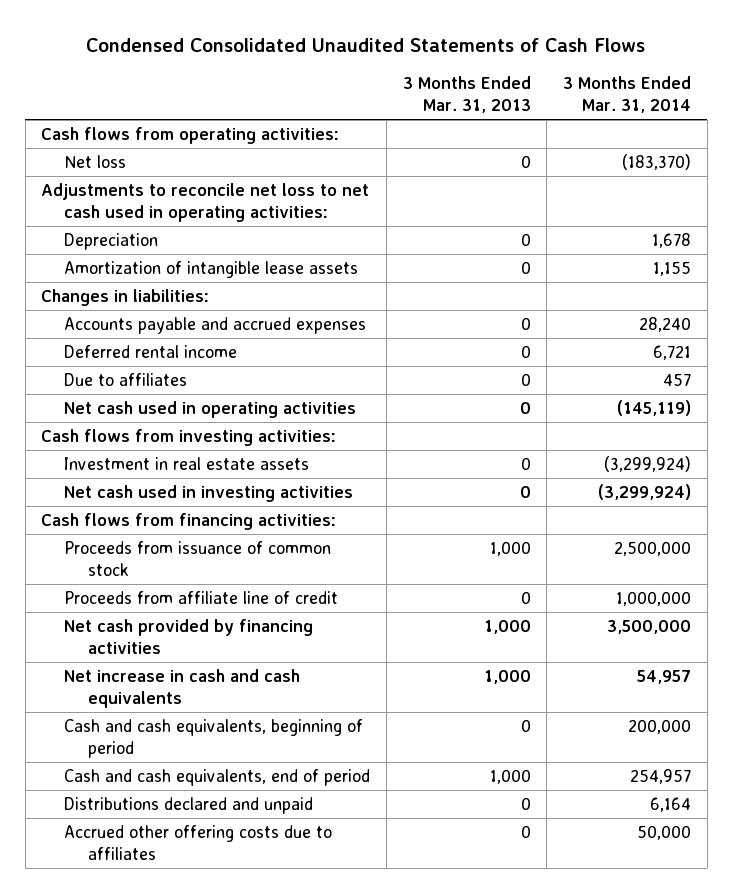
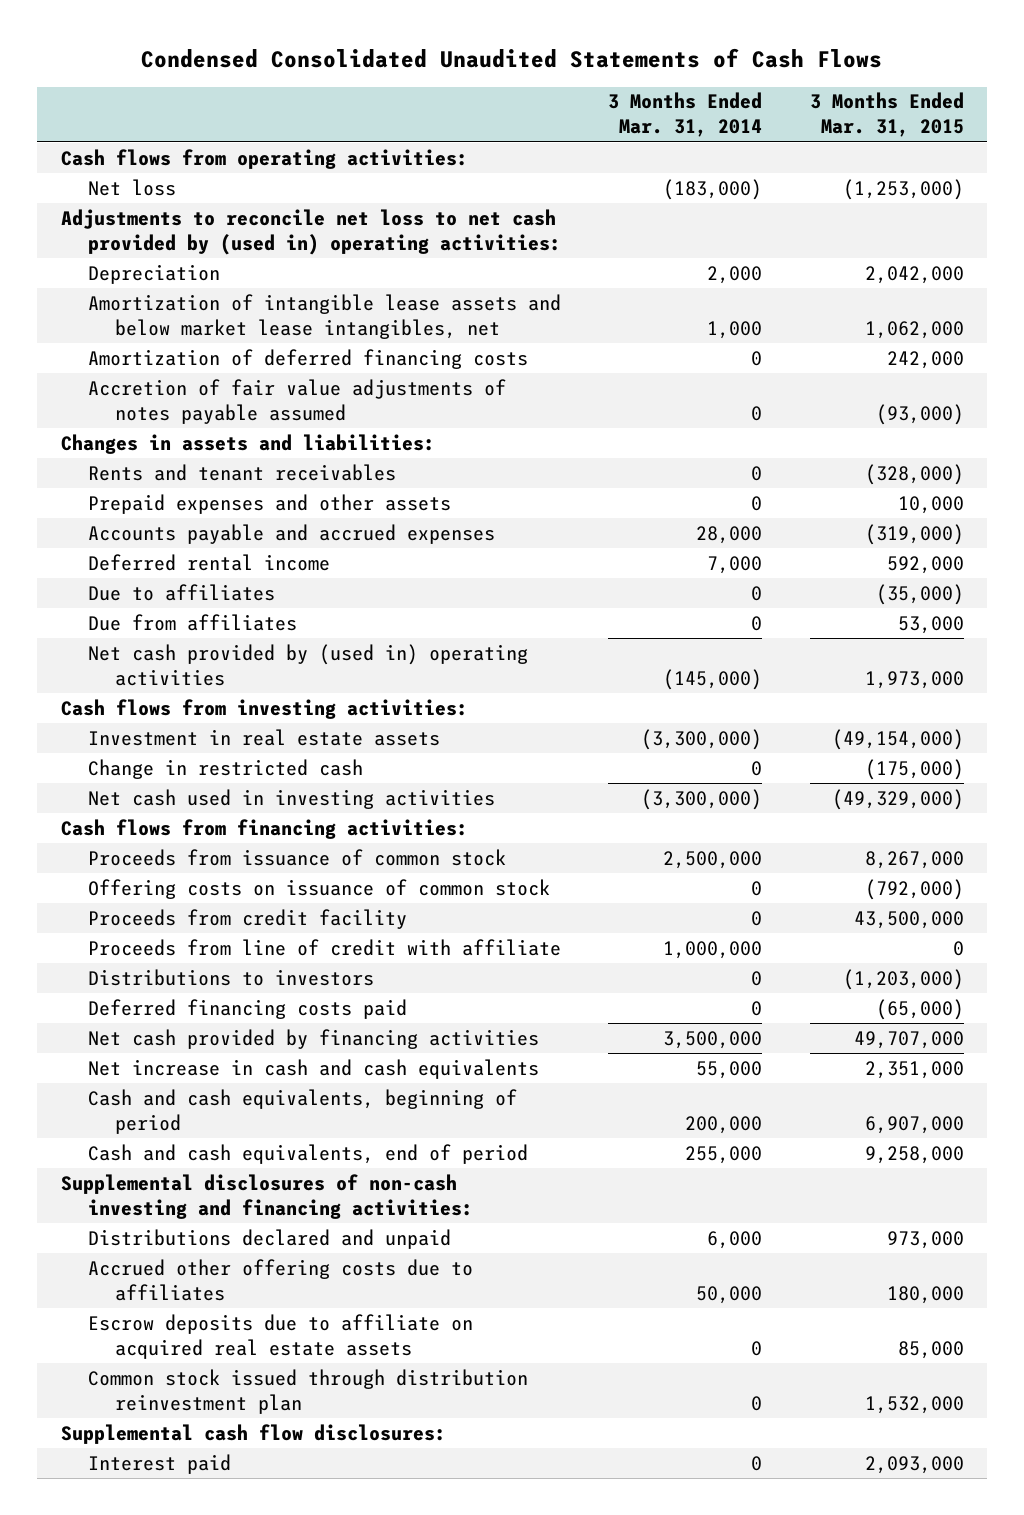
- | 3 Months Ended Mar. 31, 2013 | 3 Months Ended Mar. 31, 2014
+ | 3 Months Ended Mar. 31, 2014 | 3 Months Ended Mar. 31, 2015
- Net loss | 0 | (183,370)
- Adjustments to reconcile net loss to net cash used in operating activities:
- Depreciation | 0 | 1,678
- Amortization of intangible lease assets | 0 | 1,155
- Changes in liabilities:
- Accounts payable and accrued expenses | 0 | 28,240
- Deferred rental income | 0 | 6,721
- Due to affiliates | 0 | 457
- Net cash used in operating activities | 0 | (145,119)
+ Net loss | (183,000) | (1,253,000)
+ Adjustments to reconcile net loss to net cash provided by (used in) operating activities:
+ Depreciation | 2,000 | 2,042,000
+ Amortization of intangible lease assets and below market lease intangibles, net | 1,000 | 1,062,000
+ Amortization of deferred financing costs | 0 | 242,000
+ Accretion of fair value adjustments of notes payable assumed | 0 | (93,000)
+ Changes in assets and liabilities:
+ Rents and tenant receivables | 0 | (328,000)
+ Prepaid expenses and other assets | 0 | 10,000
+ Accounts payable and accrued expenses | 28,000 | (319,000)
+ Deferred rental income | 7,000 | 592,000
+ Due to affiliates | 0 | (35,000)
+ Due from affiliates | 0 | 53,000
+ Net cash provided by (used in) operating activities | (145,000) | 1,973,000
- Investment in real estate assets | 0 | (3,299,924)
- Net cash used in investing activities | 0 | (3,299,924)
+ Investment in real estate assets | (3,300,000) | (49,154,000)
+ Change in restricted cash | 0 | (175,000)
+ Net cash used in investing activities | (3,300,000) | (49,329,000)
- Proceeds from affiliate line of credit | 0 | 1,000,000
+ Offering costs on issuance of common stock | 0 | (792,000)
+ Proceeds from credit facility | 0 | 43,500,000
+ Proceeds from line of credit with affiliate | 1,000,000 | 0
+ Distributions to investors | 0 | (1,203,000)
+ Deferred financing costs paid | 0 | (65,000)
- Net increase in cash and cash equivalents | 1,000 | 54,957
+ Net increase in cash and cash equivalents | 55,000 | 2,351,000
- Cash and cash equivalents, end of period | 1,000 | 254,957
- Distributions declared and unpaid | 0 | 6,164
+ Cash and cash equivalents, end of period | 255,000 | 9,258,000
+ Supplemental disclosures of non-cash investing and financing activities:
+ Distributions declared and unpaid | 6,000 | 973,000
+ Escrow deposits due to affiliate on acquired real estate assets | 0 | 85,000
+ Common stock issued through distribution reinvestment plan | 0 | 1,532,000
+ Supplemental cash flow disclosures:
+ Interest paid | 0 | 2,093,000

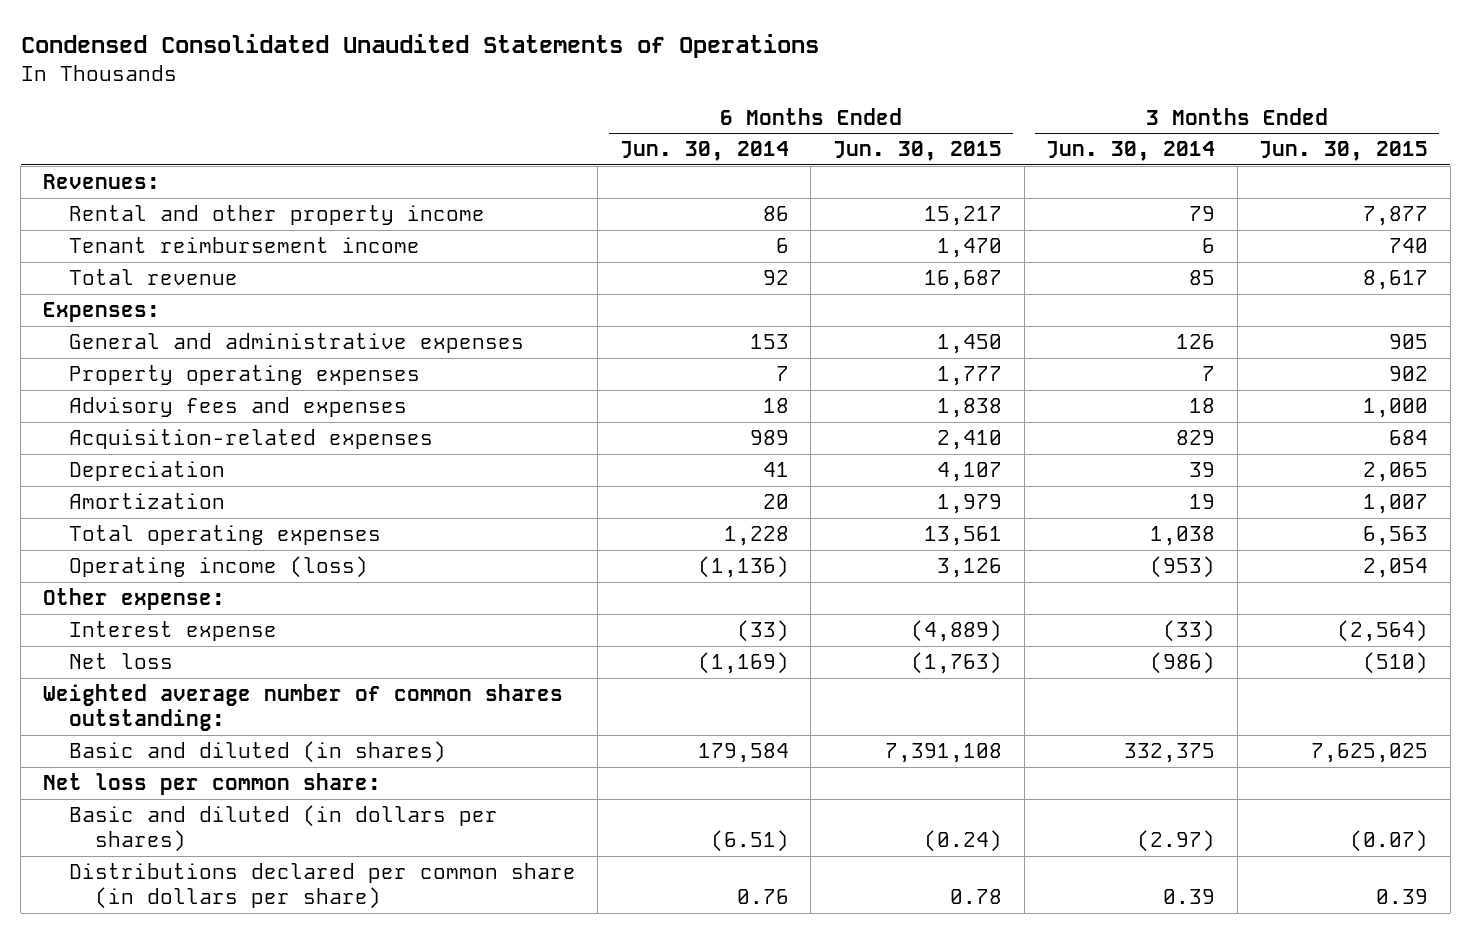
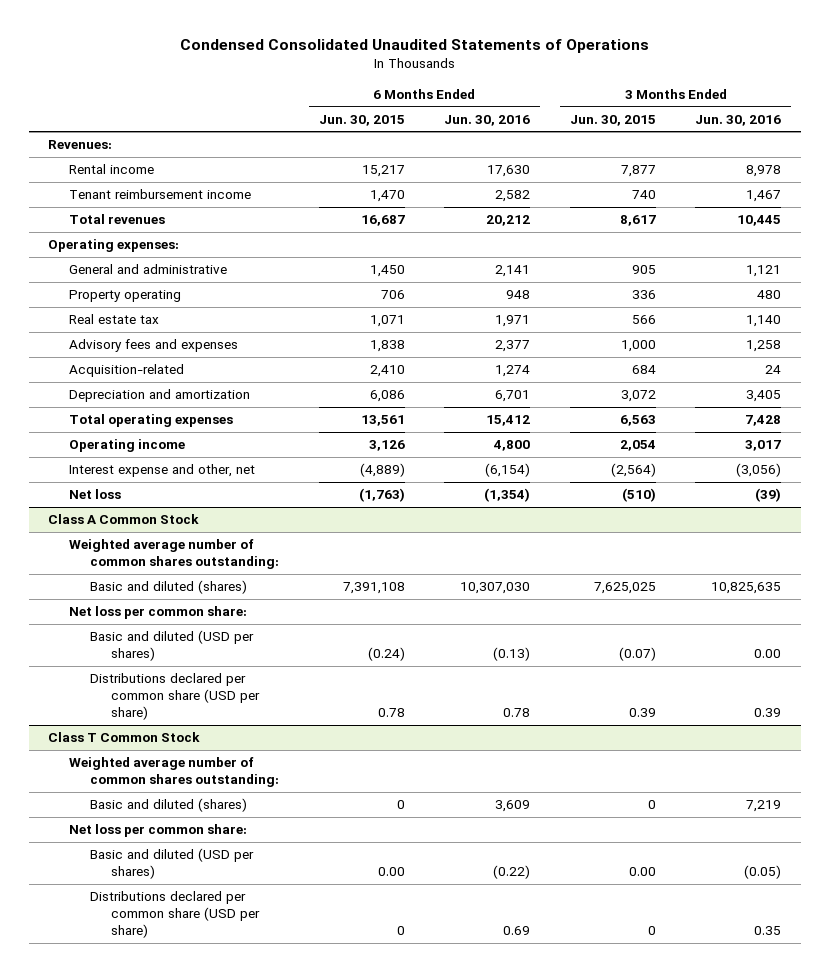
- | 6 Months Ended Jun. 30, 2014 | 6 Months Ended Jun. 30, 2015 | 3 Months Ended Jun. 30, 2014 | 3 Months Ended Jun. 30, 2015
+ | 6 Months Ended Jun. 30, 2015 | 6 Months Ended Jun. 30, 2016 | 3 Months Ended Jun. 30, 2015 | 3 Months Ended Jun. 30, 2016
- Rental and other property income | 86 | 15,217 | 79 | 7,877
+ Rental income | 15,217 | 17,630 | 7,877 | 8,978
- Total revenue | 92 | 16,687 | 85 | 8,617
- Expenses:
- General and administrative expenses | 153 | 1,450 | 126 | 905
- Property operating expenses | 7 | 1,777 | 7 | 902
+ Total revenues | 16,687 | 20,212 | 8,617 | 10,445
+ Operating expenses:
+ General and administrative | 1,450 | 2,141 | 905 | 1,121
+ Property operating | 706 | 948 | 336 | 480
+ Real estate tax | 1,071 | 1,971 | 566 | 1,140
- Acquisition-related expenses | 989 | 2,410 | 829 | 684
- Depreciation | 41 | 4,107 | 39 | 2,065
- Amortization | 20 | 1,979 | 19 | 1,007
+ Acquisition-related | 2,410 | 1,274 | 684 | 24
+ Depreciation and amortization | 6,086 | 6,701 | 3,072 | 3,405
- Operating income (loss) | (1,136) | 3,126 | (953) | 2,054
- Other expense:
- Interest expense | (33) | (4,889) | (33) | (2,564)
+ Operating income | 3,126 | 4,800 | 2,054 | 3,017
+ Interest expense and other, net | (4,889) | (6,154) | (2,564) | (3,056)
+ Class A Common Stock
- Basic and diluted (in shares) | 179,584 | 7,391,108 | 332,375 | 7,625,025
+ Basic and diluted (shares) | 7,391,108 | 10,307,030 | 7,625,025 | 10,825,635
- Basic and diluted (in dollars per shares) | (6.51) | (0.24) | (2.97) | (0.07)
- Distributions declared per common share (in dollars per share) | 0.76 | 0.78 | 0.39 | 0.39
+ Basic and diluted (USD per shares) | (0.24) | (0.13) | (0.07) | 0.00
+ Distributions declared per common share (USD per share) | 0.78 | 0.78 | 0.39 | 0.39
+ Class T Common Stock
+ Weighted average number of common shares outstanding:
+ Basic and diluted (shares) | 0 | 3,609 | 0 | 7,219
+ Net loss per common share:
+ Basic and diluted (USD per shares) | 0.00 | (0.22) | 0.00 | (0.05)
+ Distributions declared per common share (USD per share) | 0 | 0.69 | 0 | 0.35

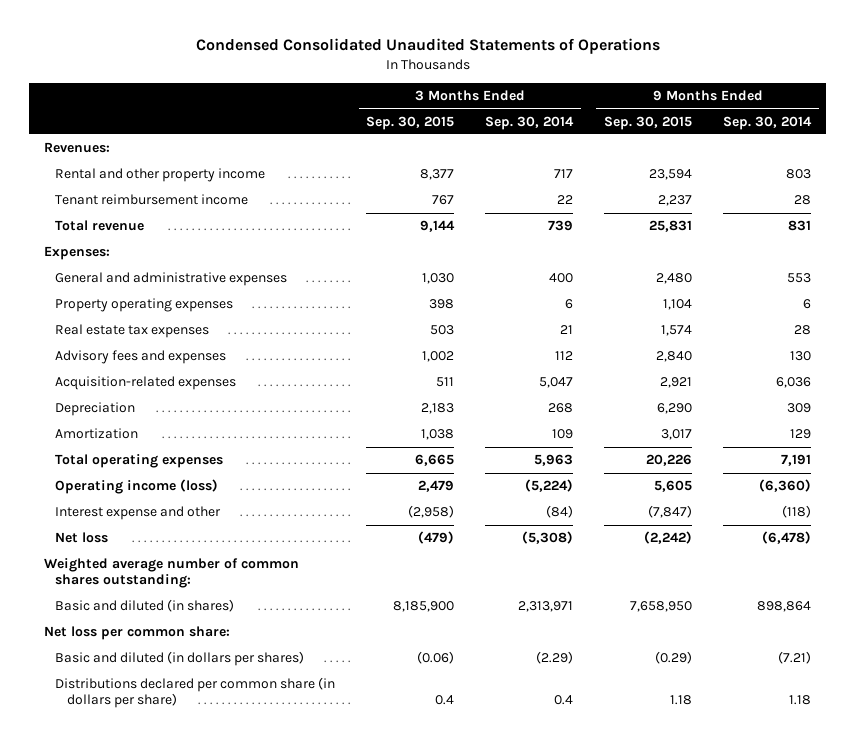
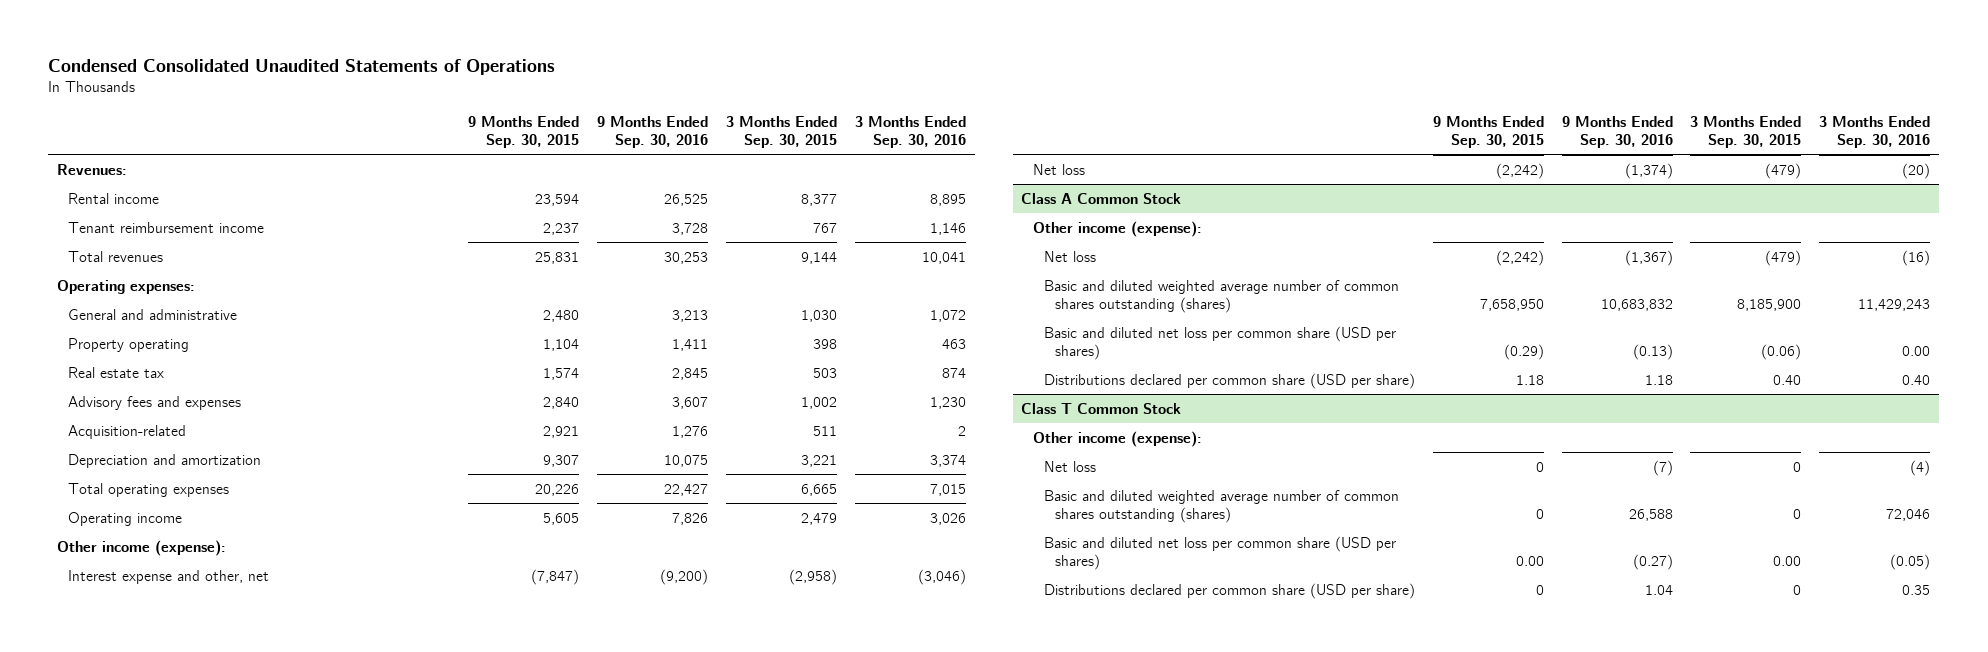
- | 3 Months Ended Sep. 30, 2015 | 3 Months Ended Sep. 30, 2014 | 9 Months Ended Sep. 30, 2015 | 9 Months Ended Sep. 30, 2014
+ | 9 Months Ended Sep. 30, 2015 | 9 Months Ended Sep. 30, 2016 | 3 Months Ended Sep. 30, 2015 | 3 Months Ended Sep. 30, 2016
- Rental and other property income | 8,377 | 717 | 23,594 | 803
+ Rental income | 23,594 | 26,525 | 8,377 | 8,895
- Total revenue | 9,144 | 739 | 25,831 | 831
- Expenses:
- General and administrative expenses | 1,030 | 400 | 2,480 | 553
- Property operating expenses | 398 | 6 | 1,104 | 6
- Real estate tax expenses | 503 | 21 | 1,574 | 28
+ Total revenues | 25,831 | 30,253 | 9,144 | 10,041
+ Operating expenses:
+ General and administrative | 2,480 | 3,213 | 1,030 | 1,072
+ Property operating | 1,104 | 1,411 | 398 | 463
+ Real estate tax | 1,574 | 2,845 | 503 | 874
- Acquisition-related expenses | 511 | 5,047 | 2,921 | 6,036
- Depreciation | 2,183 | 268 | 6,290 | 309
- Amortization | 1,038 | 109 | 3,017 | 129
+ Acquisition-related | 2,921 | 1,276 | 511 | 2
+ Depreciation and amortization | 9,307 | 10,075 | 3,221 | 3,374
- Operating income (loss) | 2,479 | (5,224) | 5,605 | (6,360)
- Interest expense and other | (2,958) | (84) | (7,847) | (118)
+ Operating income | 5,605 | 7,826 | 2,479 | 3,026
+ Other income (expense):
+ Interest expense and other, net | (7,847) | (9,200) | (2,958) | (3,046)
- Weighted average number of common shares outstanding:
- Basic and diluted (in shares) | 8,185,900 | 2,313,971 | 7,658,950 | 898,864
- Net loss per common share:
- Basic and diluted (in dollars per shares) | (0.06) | (2.29) | (0.29) | (7.21)
- Distributions declared per common share (in dollars per share) | 0.4 | 0.4 | 1.18 | 1.18
+ Class A Common Stock
+ Other income (expense):
+ Net loss | (2,242) | (1,367) | (479) | (16)
+ Basic and diluted weighted average number of common shares outstanding (shares) | 7,658,950 | 10,683,832 | 8,185,900 | 11,429,243
+ Basic and diluted net loss per common share (USD per shares) | (0.29) | (0.13) | (0.06) | 0.00
+ Distributions declared per common share (USD per share) | 1.18 | 1.18 | 0.40 | 0.40
+ Class T Common Stock
+ Other income (expense):
+ Net loss | 0 | (7) | 0 | (4)
+ Basic and diluted weighted average number of common shares outstanding (shares) | 0 | 26,588 | 0 | 72,046
+ Basic and diluted net loss per common share (USD per shares) | 0.00 | (0.27) | 0.00 | (0.05)
+ Distributions declared per common share (USD per share) | 0 | 1.04 | 0 | 0.35

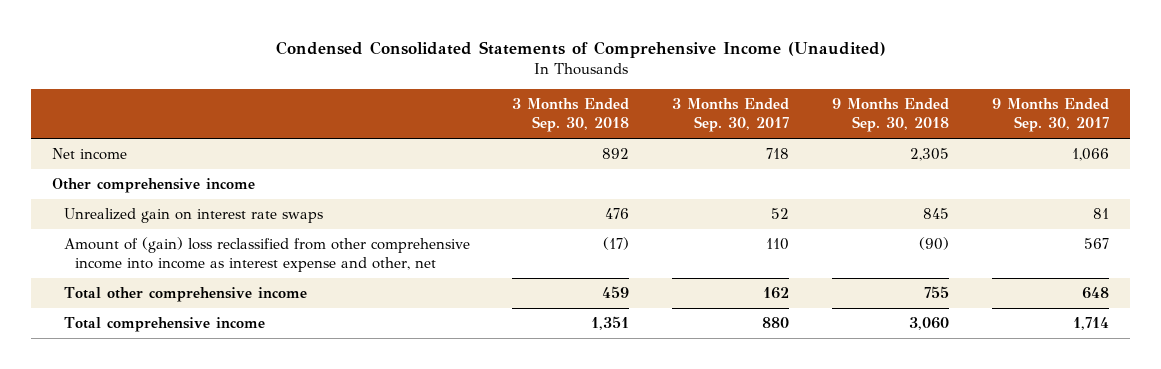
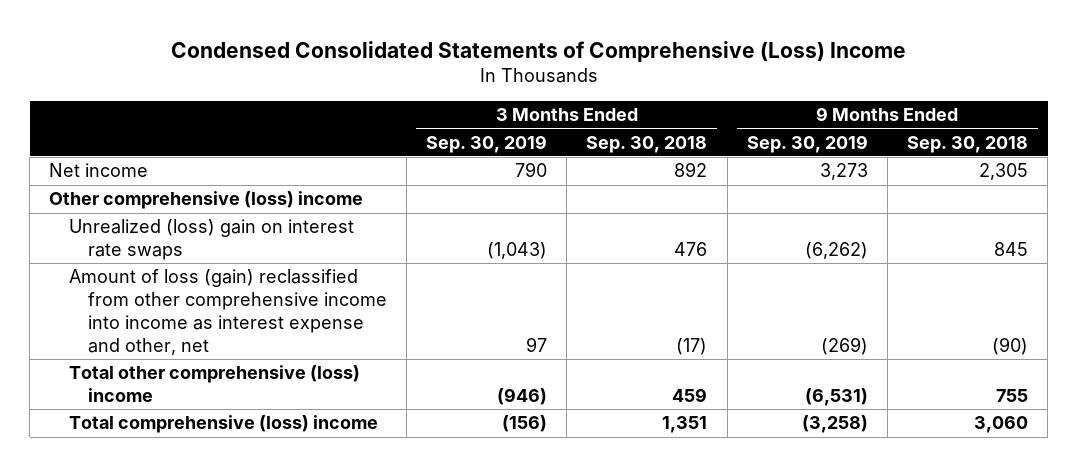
- Condensed Consolidated Statements of Comprehensive Income (Unaudited)
+ Condensed Consolidated Statements of Comprehensive (Loss) Income
- | 3 Months Ended Sep. 30, 2018 | 3 Months Ended Sep. 30, 2017 | 9 Months Ended Sep. 30, 2018 | 9 Months Ended Sep. 30, 2017
+ | 3 Months Ended Sep. 30, 2019 | 3 Months Ended Sep. 30, 2018 | 9 Months Ended Sep. 30, 2019 | 9 Months Ended Sep. 30, 2018
- Other comprehensive income
- Unrealized gain on interest rate swaps | 476 | 52 | 845 | 81
- Amount of (gain) loss reclassified from other comprehensive income into income as interest expense and other, net | (17) | 110 | (90) | 567
- Total other comprehensive income | 459 | 162 | 755 | 648
- Total comprehensive income | 1,351 | 880 | 3,060 | 1,714
+ Other comprehensive (loss) income
+ Unrealized (loss) gain on interest rate swaps | (1,043) | 476 | (6,262) | 845
+ Amount of loss (gain) reclassified from other comprehensive income into income as interest expense and other, net | 97 | (17) | (269) | (90)
+ Total other comprehensive (loss) income | (946) | 459 | (6,531) | 755
+ Total comprehensive (loss) income | (156) | 1,351 | (3,258) | 3,060

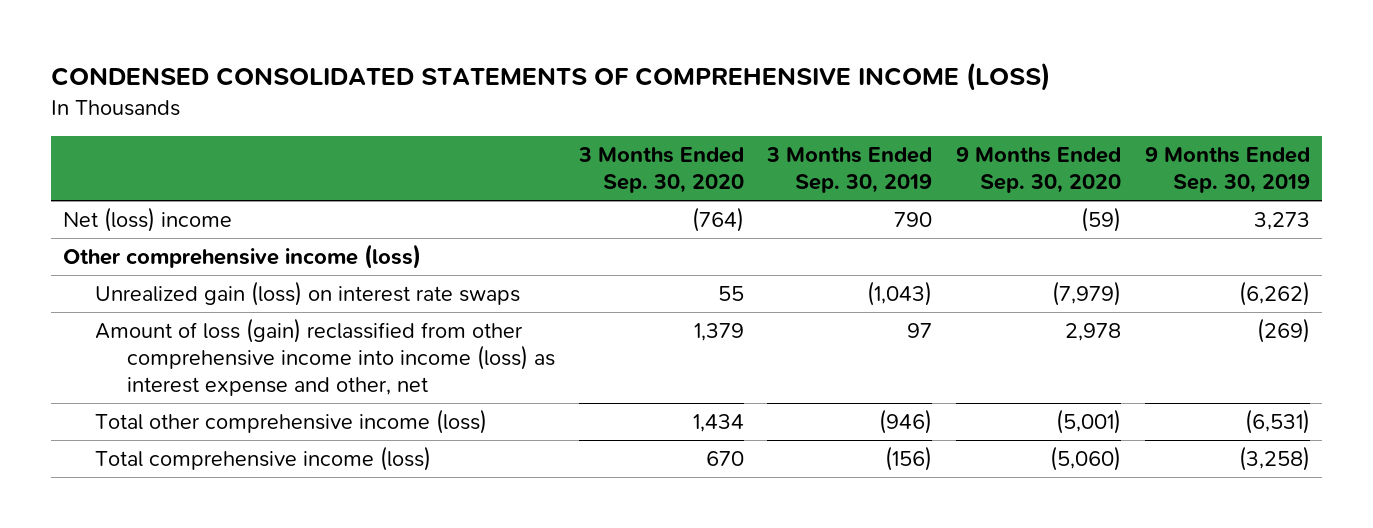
- Condensed Consolidated Statements of Comprehensive (Loss) Income
+ CONDENSED CONSOLIDATED STATEMENTS OF COMPREHENSIVE INCOME (LOSS)
- | 3 Months Ended Sep. 30, 2019 | 3 Months Ended Sep. 30, 2018 | 9 Months Ended Sep. 30, 2019 | 9 Months Ended Sep. 30, 2018
+ | 3 Months Ended Sep. 30, 2020 | 3 Months Ended Sep. 30, 2019 | 9 Months Ended Sep. 30, 2020 | 9 Months Ended Sep. 30, 2019
- Net income | 790 | 892 | 3,273 | 2,305
- Other comprehensive (loss) income
- Unrealized (loss) gain on interest rate swaps | (1,043) | 476 | (6,262) | 845
- Amount of loss (gain) reclassified from other comprehensive income into income as interest expense and other, net | 97 | (17) | (269) | (90)
- Total other comprehensive (loss) income | (946) | 459 | (6,531) | 755
- Total comprehensive (loss) income | (156) | 1,351 | (3,258) | 3,060
+ Net (loss) income | (764) | 790 | (59) | 3,273
+ Other comprehensive income (loss)
+ Unrealized gain (loss) on interest rate swaps | 55 | (1,043) | (7,979) | (6,262)
+ Amount of loss (gain) reclassified from other comprehensive income into income (loss) as interest expense and other, net | 1,379 | 97 | 2,978 | (269)
+ Total other comprehensive income (loss) | 1,434 | (946) | (5,001) | (6,531)
+ Total comprehensive income (loss) | 670 | (156) | (5,060) | (3,258)

